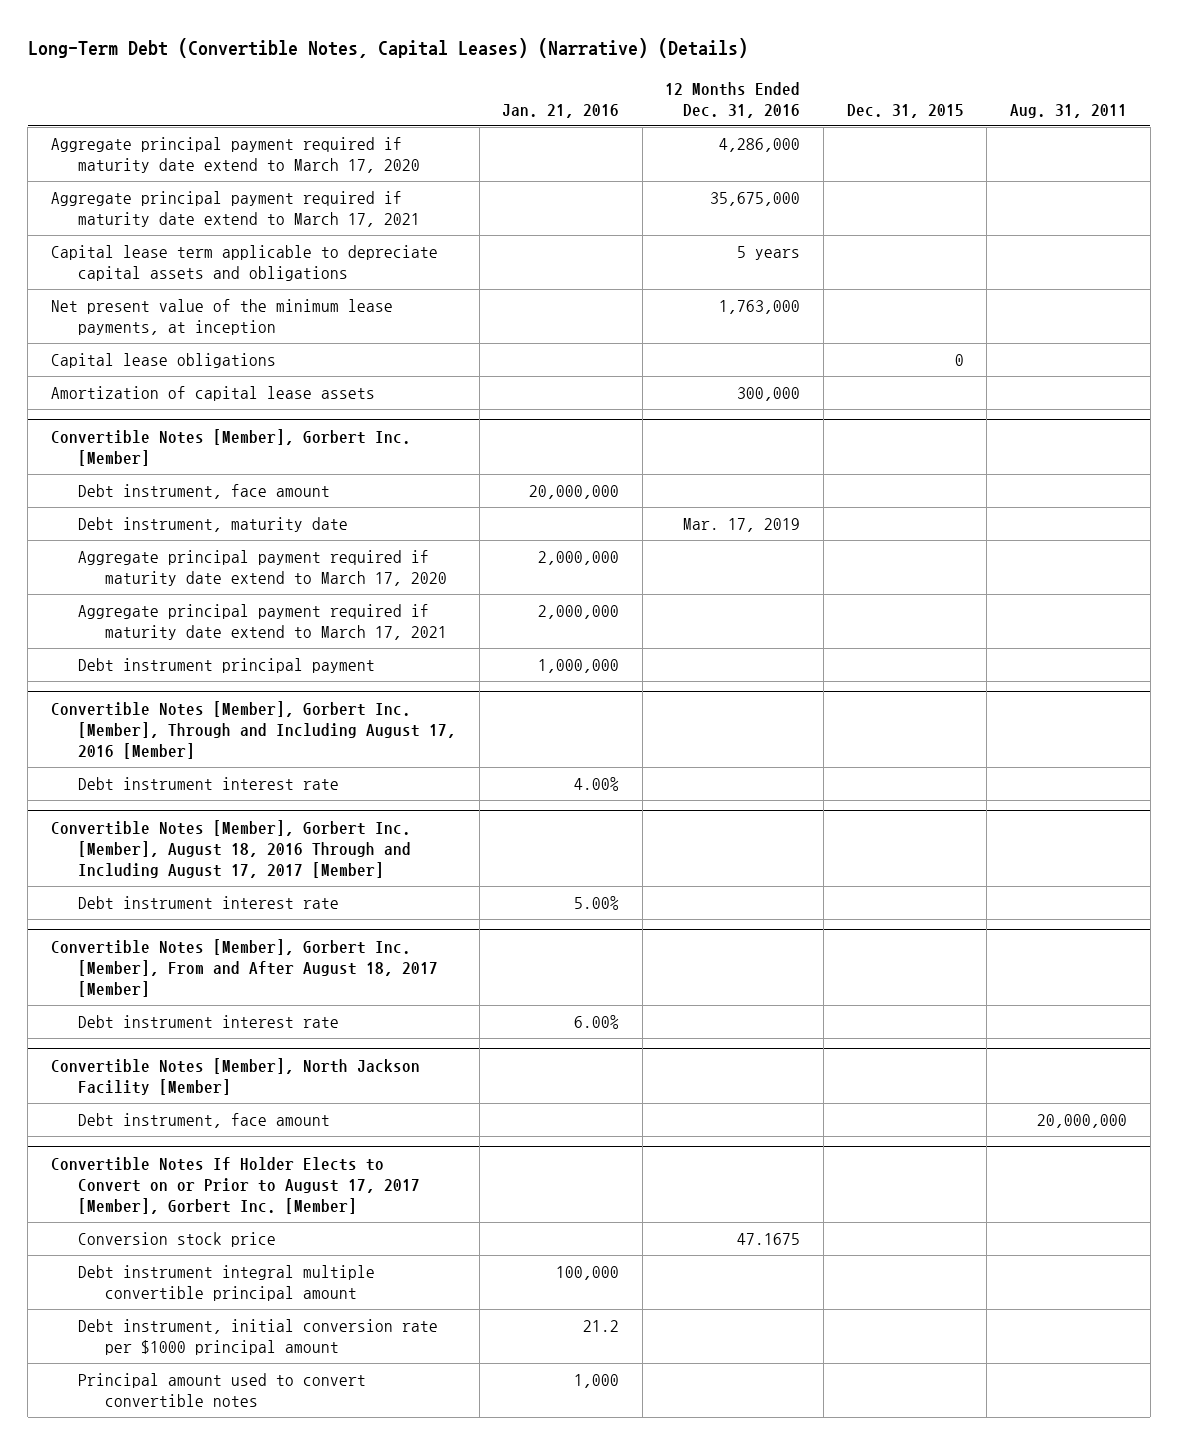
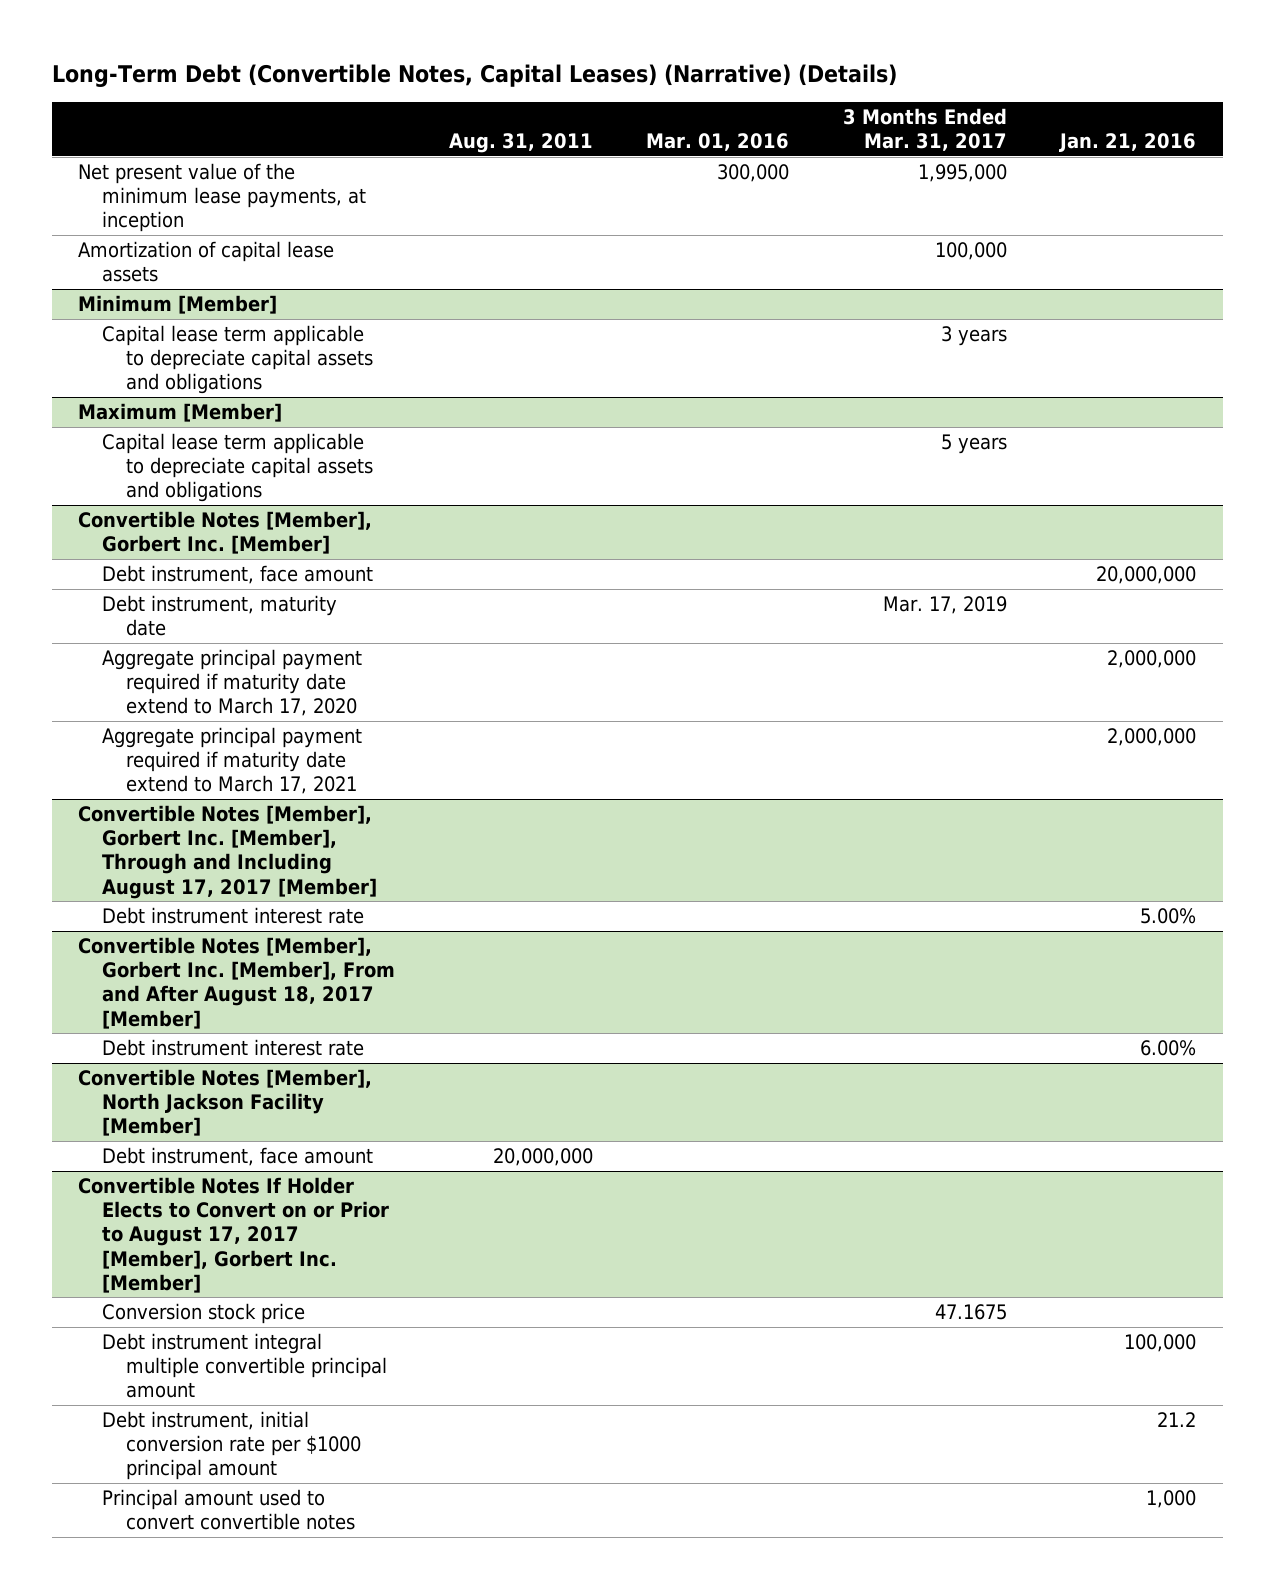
- | Jan. 21, 2016 | 12 Months Ended Dec. 31, 2016 | Dec. 31, 2015 | Aug. 31, 2011
+ | Aug. 31, 2011 | Mar. 01, 2016 | 3 Months Ended Mar. 31, 2017 | Jan. 21, 2016
- Aggregate principal payment required if maturity date extend to March 17, 2020 | | 4,286,000 | |
- Aggregate principal payment required if maturity date extend to March 17, 2021 | | 35,675,000 | |
- Capital lease term applicable to depreciate capital assets and obligations | | 5 years | |
- Capital lease obligations | | | 0 |
+ Minimum [Member]
+ Capital lease term applicable to depreciate capital assets and obligations | | | 3 years |
+ Maximum [Member]
+ Capital lease term applicable to depreciate capital assets and obligations | | | 5 years |
@ Convertible Notes [Member], Gorbert Inc. [Member]
- Debt instrument principal payment | 1,000,000 | | |
- Convertible Notes [Member], Gorbert Inc. [Member], Through and Including August 17, 2016 [Member]
- Debt instrument interest rate | 4.00% | | |
- Convertible Notes [Member], Gorbert Inc. [Member], August 18, 2016 Through and Including August 17, 2017 [Member]
+ Convertible Notes [Member], Gorbert Inc. [Member], Through and Including August 17, 2017 [Member]

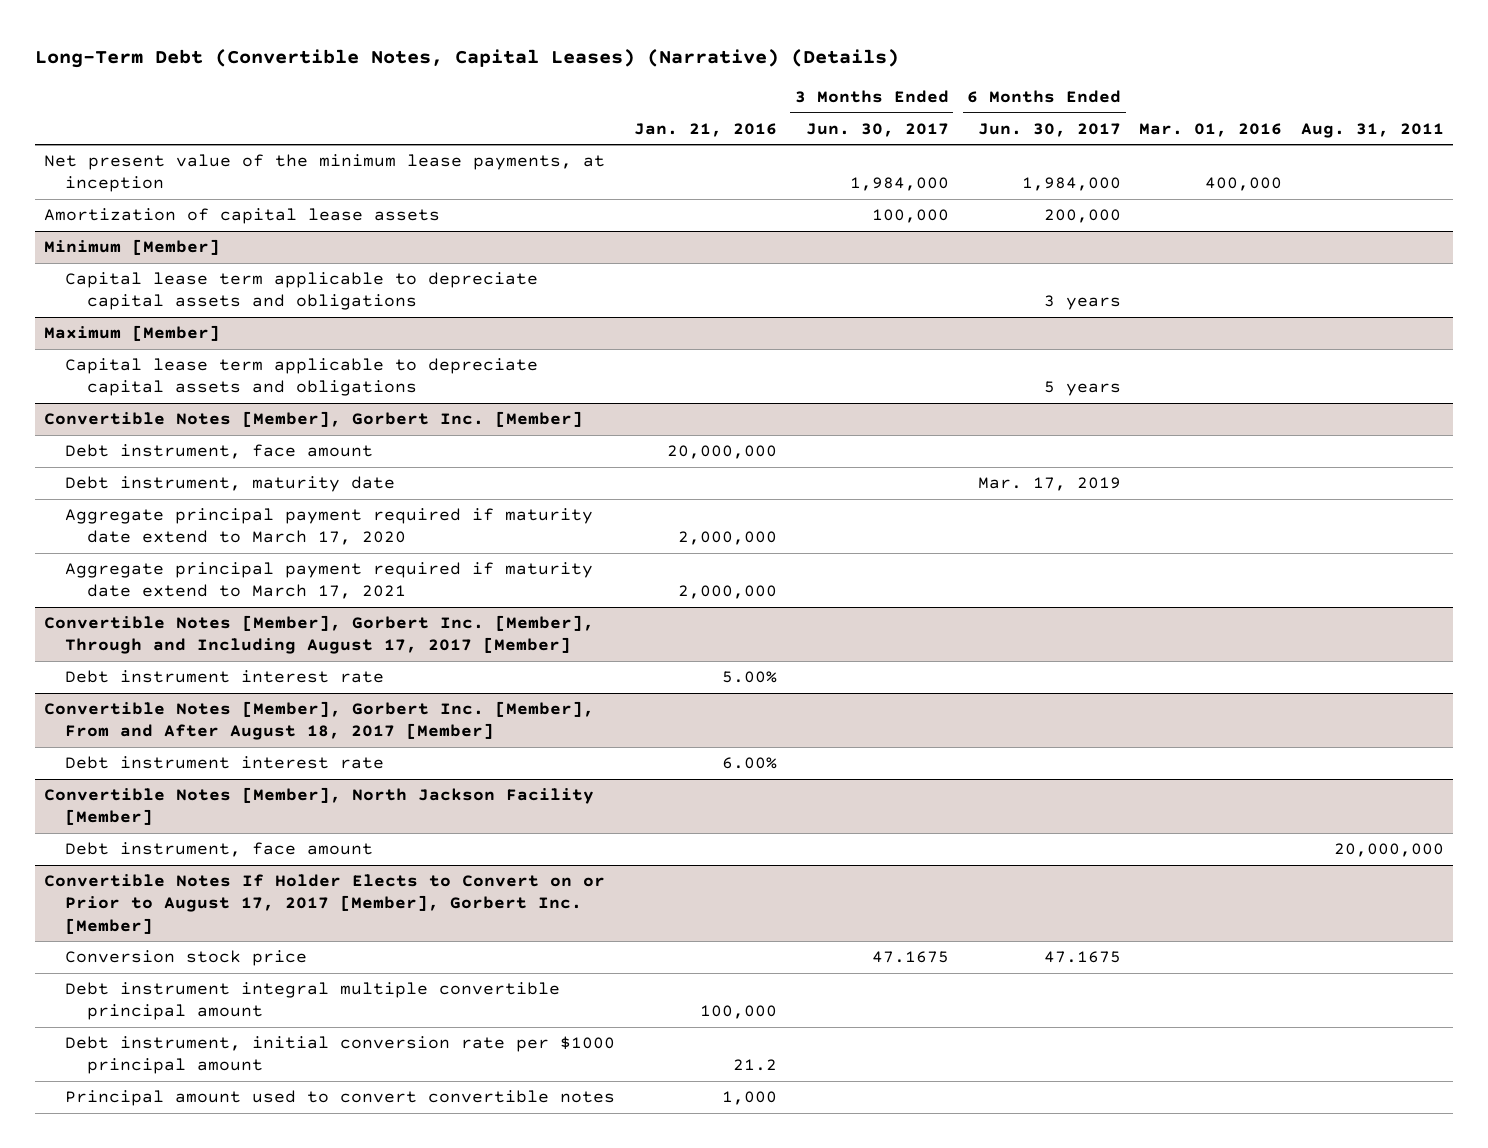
- | Aug. 31, 2011 | Mar. 01, 2016 | 3 Months Ended Mar. 31, 2017 | Jan. 21, 2016
+ | Jan. 21, 2016 | 3 Months Ended Jun. 30, 2017 | 6 Months Ended Jun. 30, 2017 | Mar. 01, 2016 | Aug. 31, 2011
- Net present value of the minimum lease payments, at inception | | 300,000 | 1,995,000 |
+ Net present value of the minimum lease payments, at inception | | 1,984,000 | 1,984,000 | 400,000 |

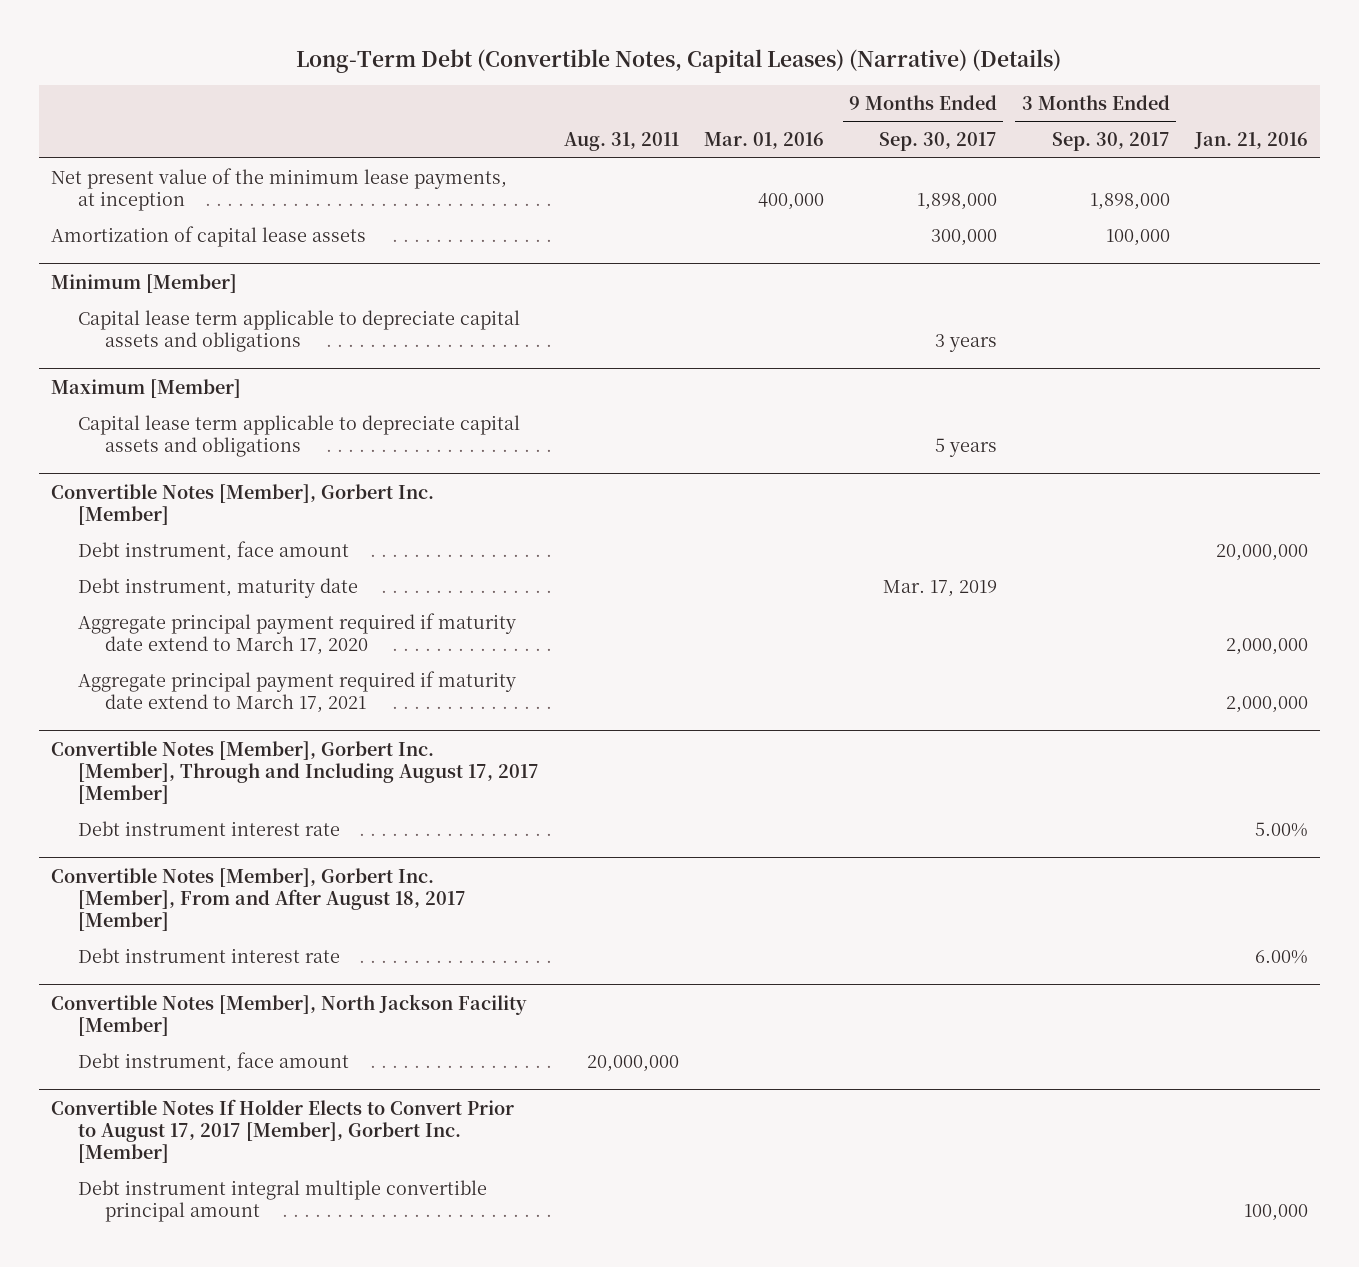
- | Jan. 21, 2016 | 3 Months Ended Jun. 30, 2017 | 6 Months Ended Jun. 30, 2017 | Mar. 01, 2016 | Aug. 31, 2011
+ | Aug. 31, 2011 | Mar. 01, 2016 | 9 Months Ended Sep. 30, 2017 | 3 Months Ended Sep. 30, 2017 | Jan. 21, 2016
- Convertible Notes If Holder Elects to Convert on or Prior to August 17, 2017 [Member], Gorbert Inc. [Member]
- Conversion stock price | | 47.1675 | 47.1675 | |
+ Convertible Notes If Holder Elects to Convert Prior to August 17, 2017 [Member], Gorbert Inc. [Member]
- Debt instrument, initial conversion rate per $1000 principal amount | 21.2 | | | |
- Principal amount used to convert convertible notes | 1,000 | | | |

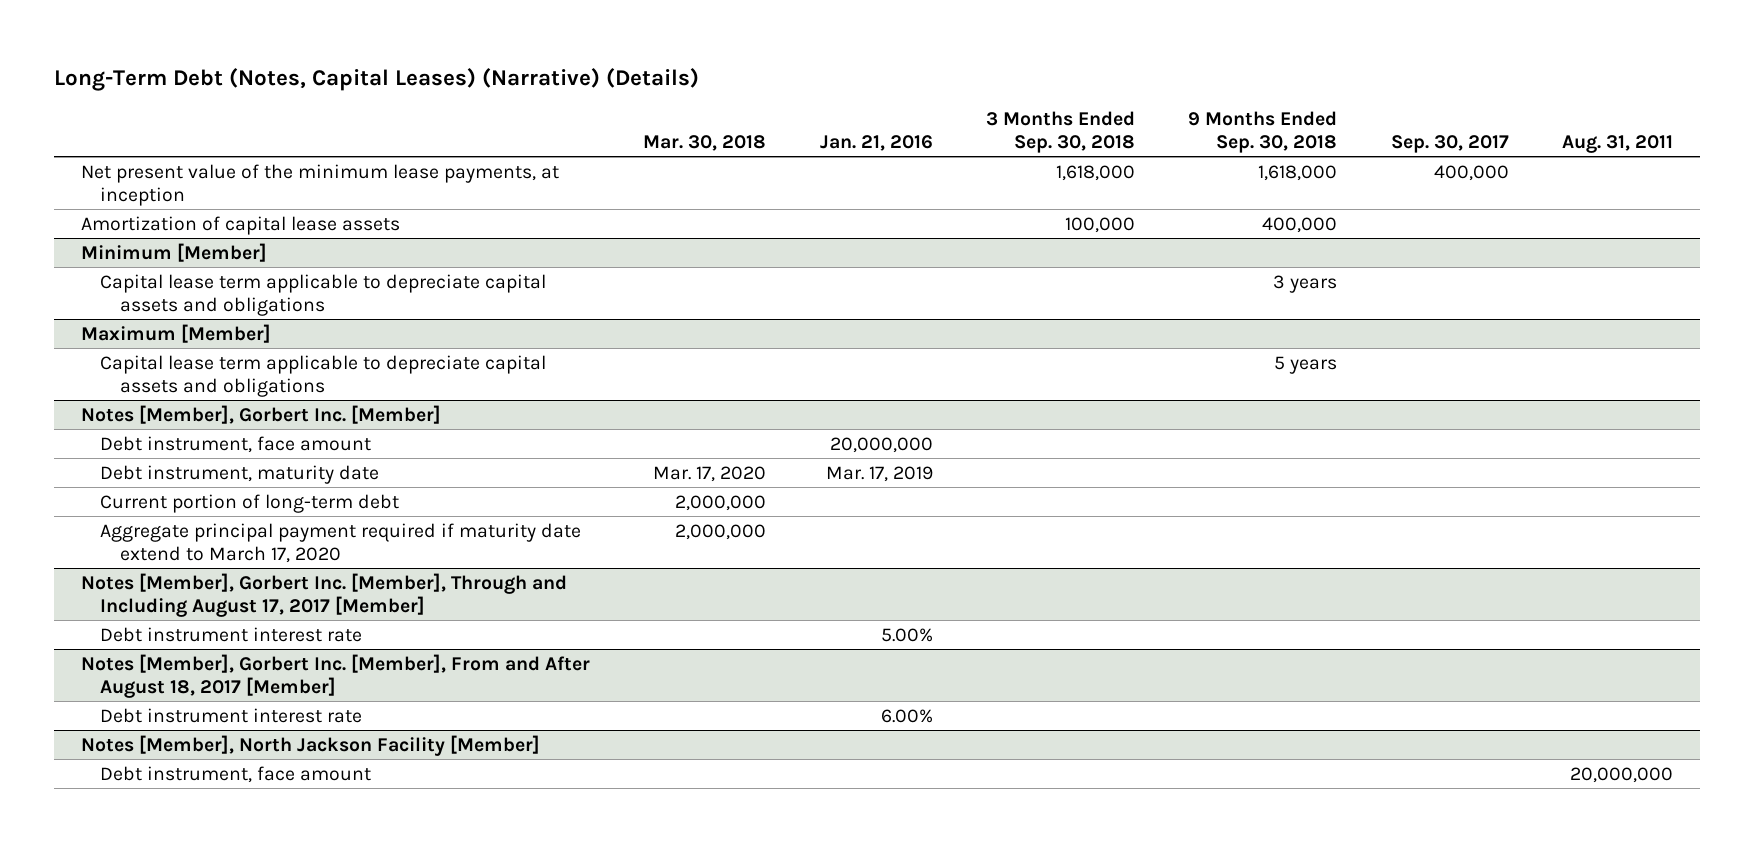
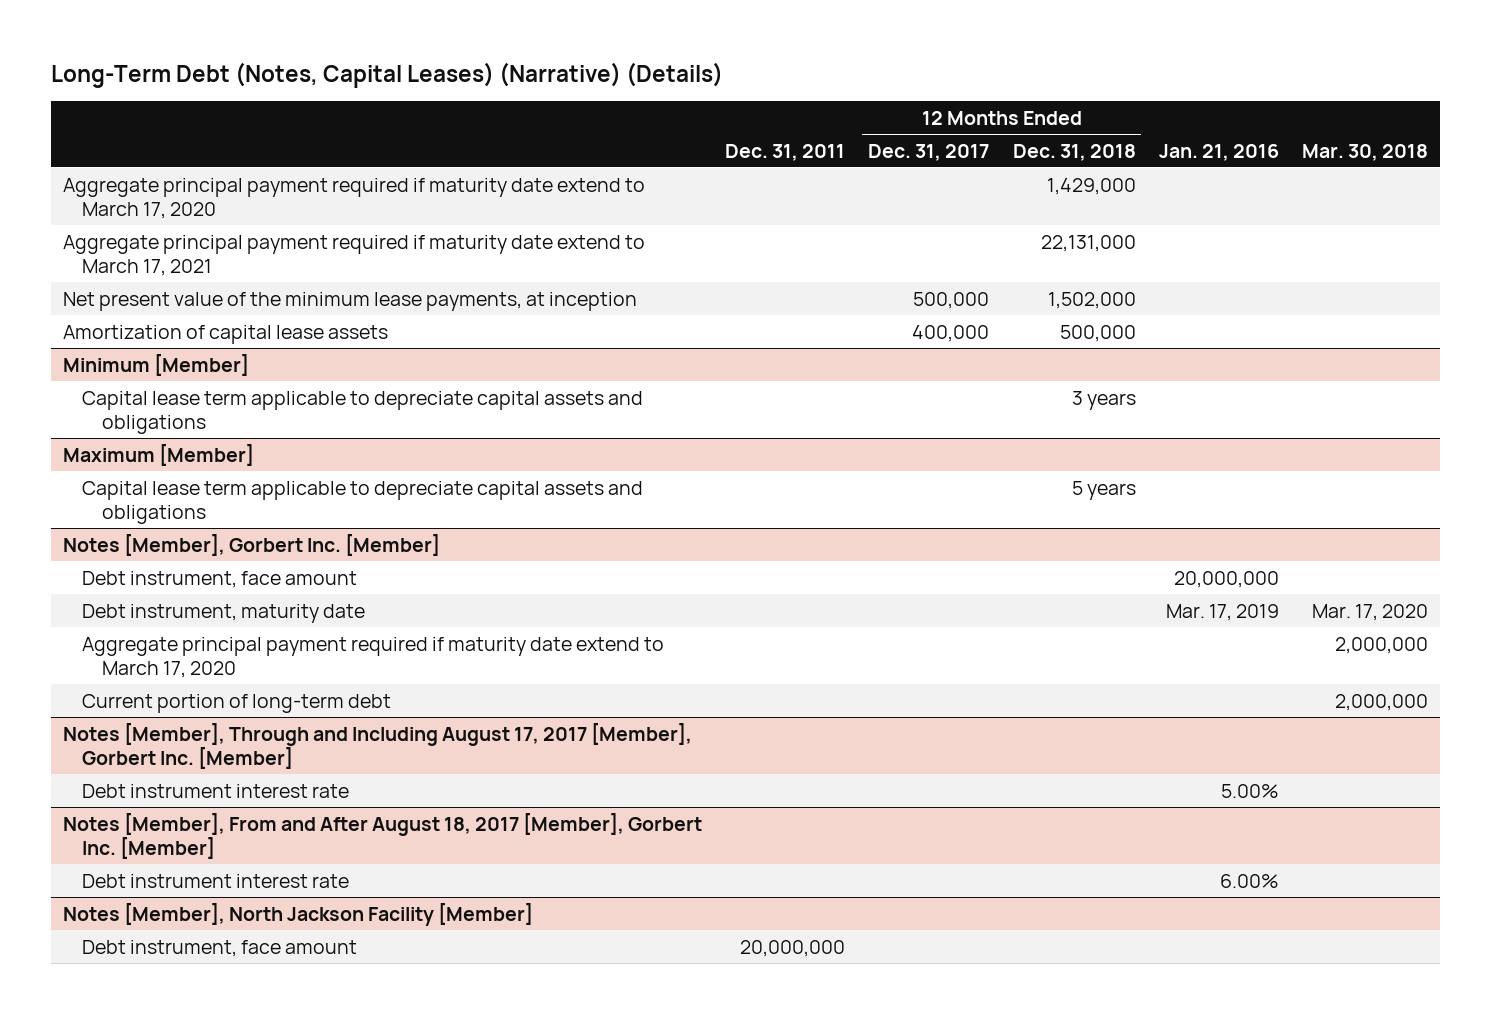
- | Mar. 30, 2018 | Jan. 21, 2016 | 3 Months Ended Sep. 30, 2018 | 9 Months Ended Sep. 30, 2018 | Sep. 30, 2017 | Aug. 31, 2011
+ | Dec. 31, 2011 | 12 Months Ended Dec. 31, 2017 | 12 Months Ended Dec. 31, 2018 | Jan. 21, 2016 | Mar. 30, 2018
+ Aggregate principal payment required if maturity date extend to March 17, 2020 | | | 1,429,000 | |
+ Aggregate principal payment required if maturity date extend to March 17, 2021 | | | 22,131,000 | |
- Notes [Member], Gorbert Inc. [Member], Through and Including August 17, 2017 [Member]
@ Notes [Member], Gorbert Inc. [Member]
moved down: Current portion of long-term debt | | | | | 2,000,000
+ Notes [Member], Through and Including August 17, 2017 [Member], Gorbert Inc. [Member]
- Notes [Member], Gorbert Inc. [Member], From and After August 18, 2017 [Member]
+ Notes [Member], From and After August 18, 2017 [Member], Gorbert Inc. [Member]

